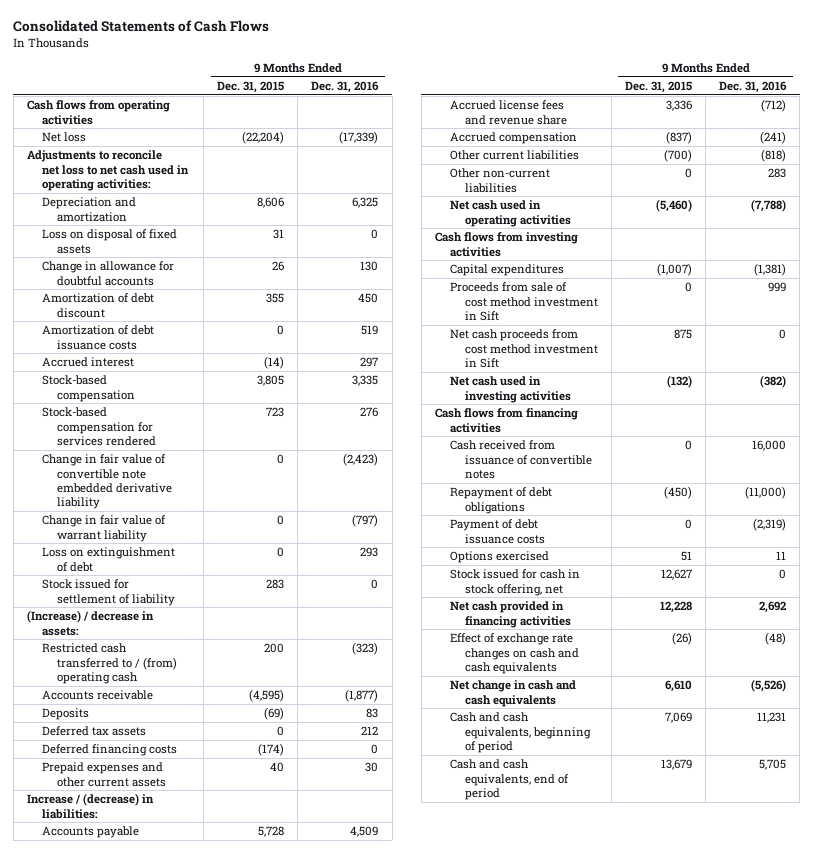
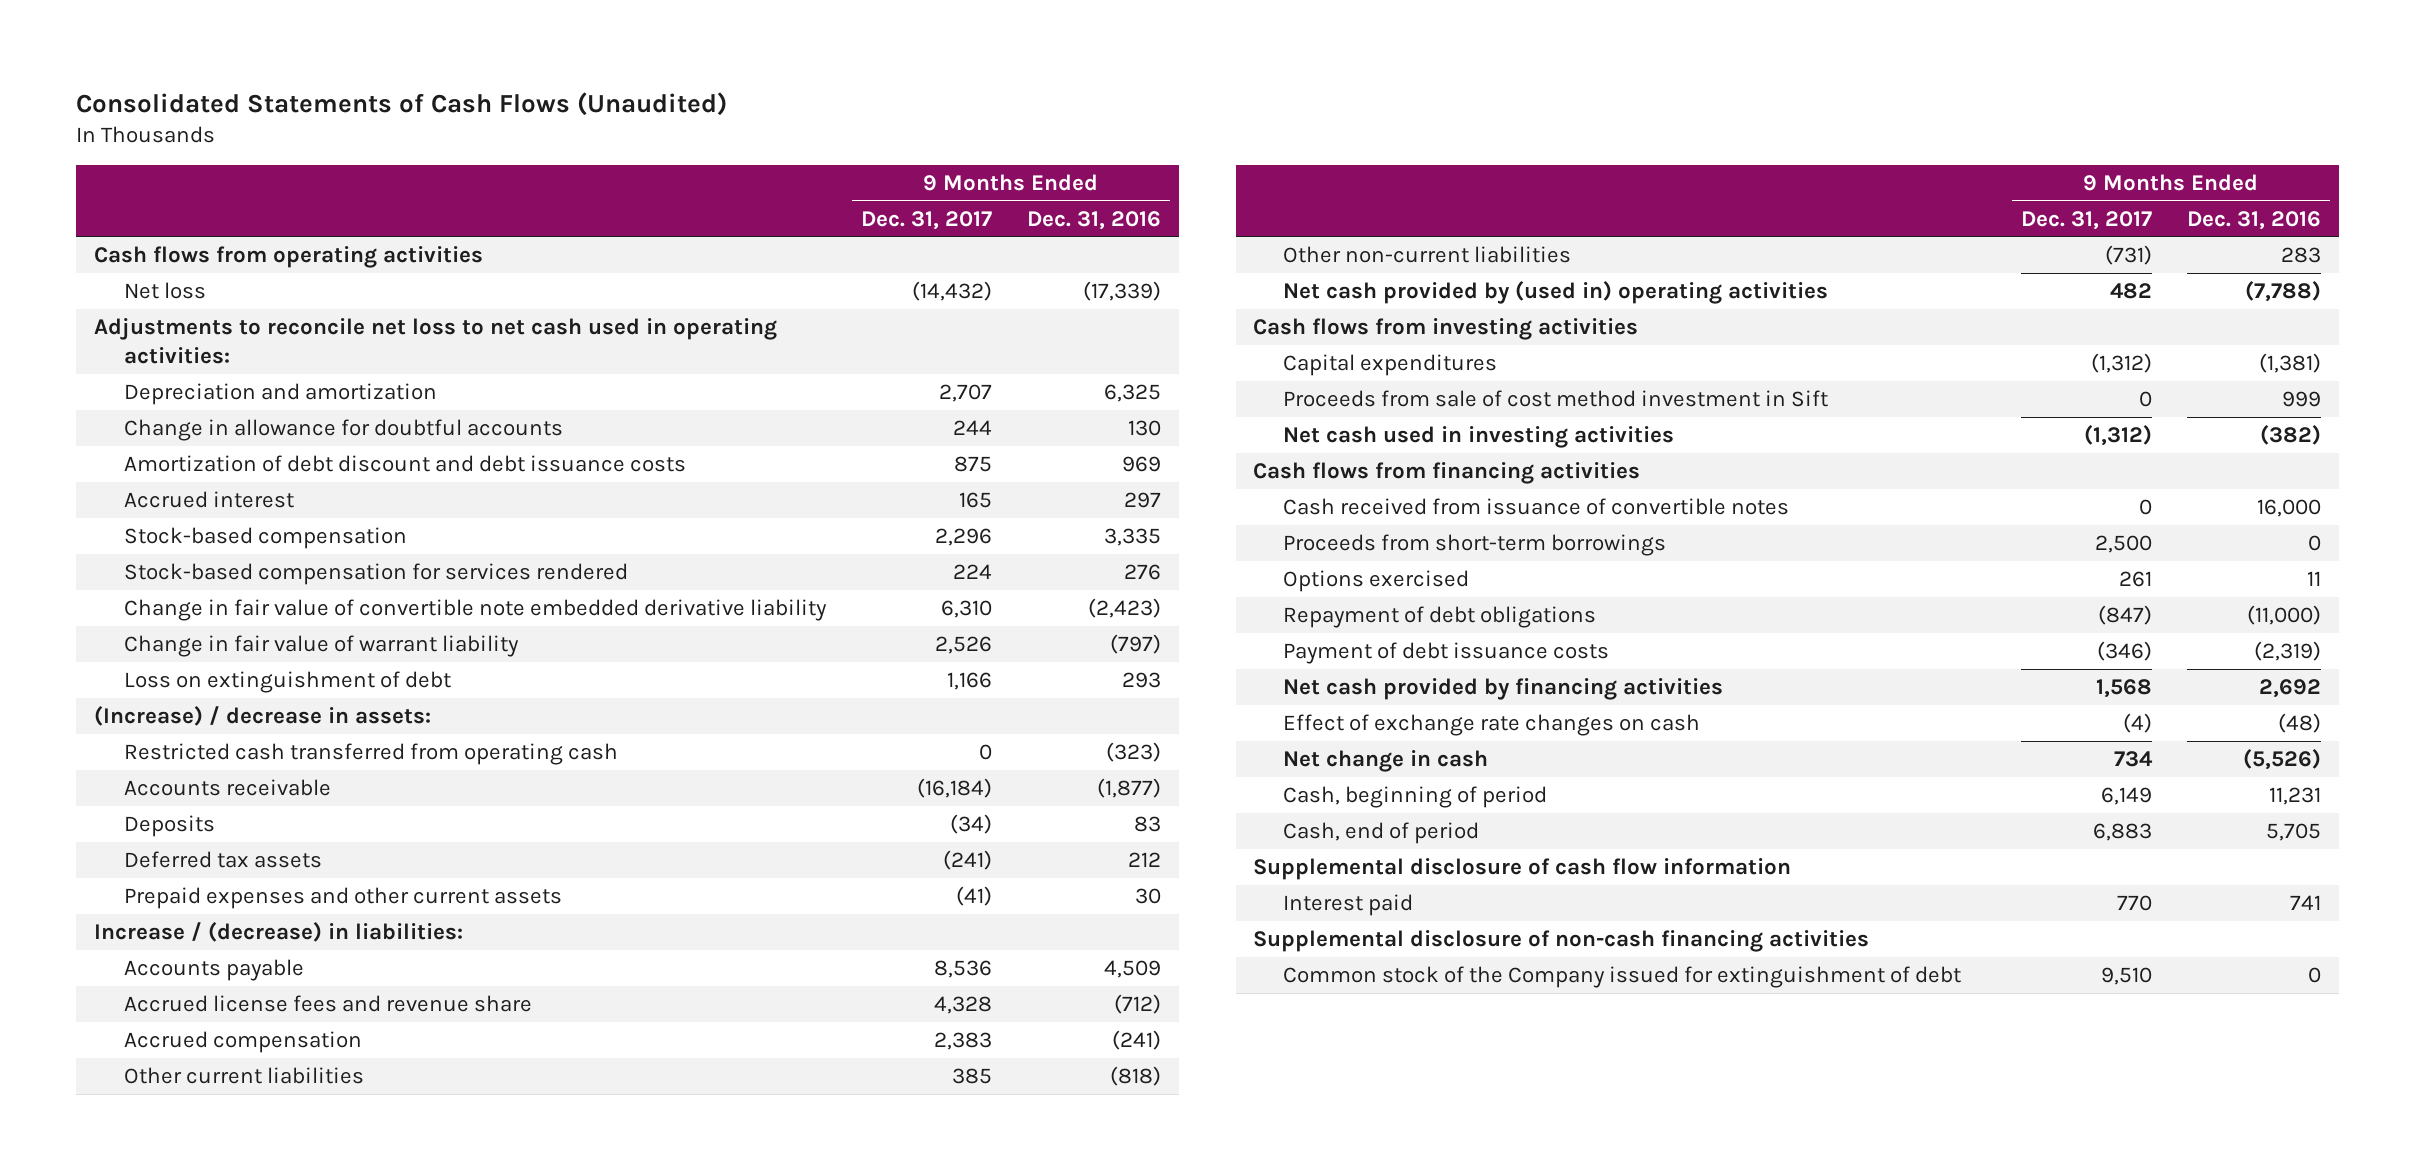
- Consolidated Statements of Cash Flows
+ Consolidated Statements of Cash Flows (Unaudited)
- | 9 Months Ended Dec. 31, 2015 | 9 Months Ended Dec. 31, 2016
+ | 9 Months Ended Dec. 31, 2017 | 9 Months Ended Dec. 31, 2016
- Loss on disposal of fixed assets | 31 | 0
- Amortization of debt discount | 355 | 450
- Amortization of debt issuance costs | 0 | 519
+ Amortization of debt discount and debt issuance costs | 875 | 969
- Stock issued for settlement of liability | 283 | 0
- Restricted cash transferred to / (from) operating cash | 200 | (323)
+ Restricted cash transferred from operating cash | 0 | (323)
- Deferred financing costs | (174) | 0
- Net cash used in operating activities | (5,460) | (7,788)
+ Net cash provided by (used in) operating activities | 482 | (7,788)
- Net cash proceeds from cost method investment in Sift | 875 | 0
+ Proceeds from short-term borrowings | 2,500 | 0
moved up: Options exercised | 261 | 11
- Stock issued for cash in stock offering, net | 12,627 | 0
- Net cash provided in financing activities | 12,228 | 2,692
- Effect of exchange rate changes on cash and cash equivalents | (26) | (48)
- Net change in cash and cash equivalents | 6,610 | (5,526)
- Cash and cash equivalents, beginning of period | 7,069 | 11,231
- Cash and cash equivalents, end of period | 13,679 | 5,705
+ Net cash provided by financing activities | 1,568 | 2,692
+ Effect of exchange rate changes on cash | (4) | (48)
+ Net change in cash | 734 | (5,526)
+ Cash, beginning of period | 6,149 | 11,231
+ Cash, end of period | 6,883 | 5,705
+ Supplemental disclosure of cash flow information
+ Interest paid | 770 | 741
+ Supplemental disclosure of non-cash financing activities
+ Common stock of the Company issued for extinguishment of debt | 9,510 | 0

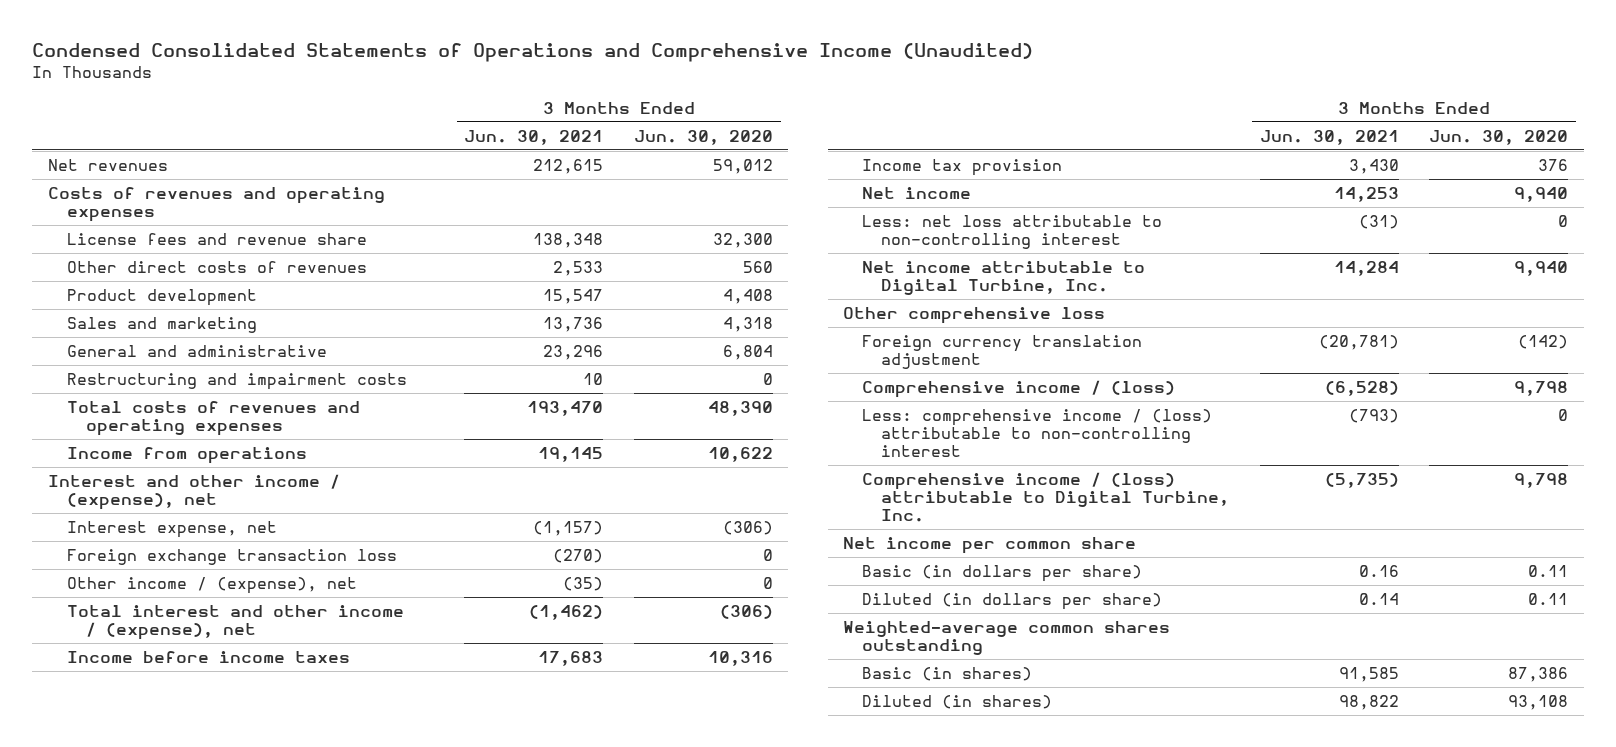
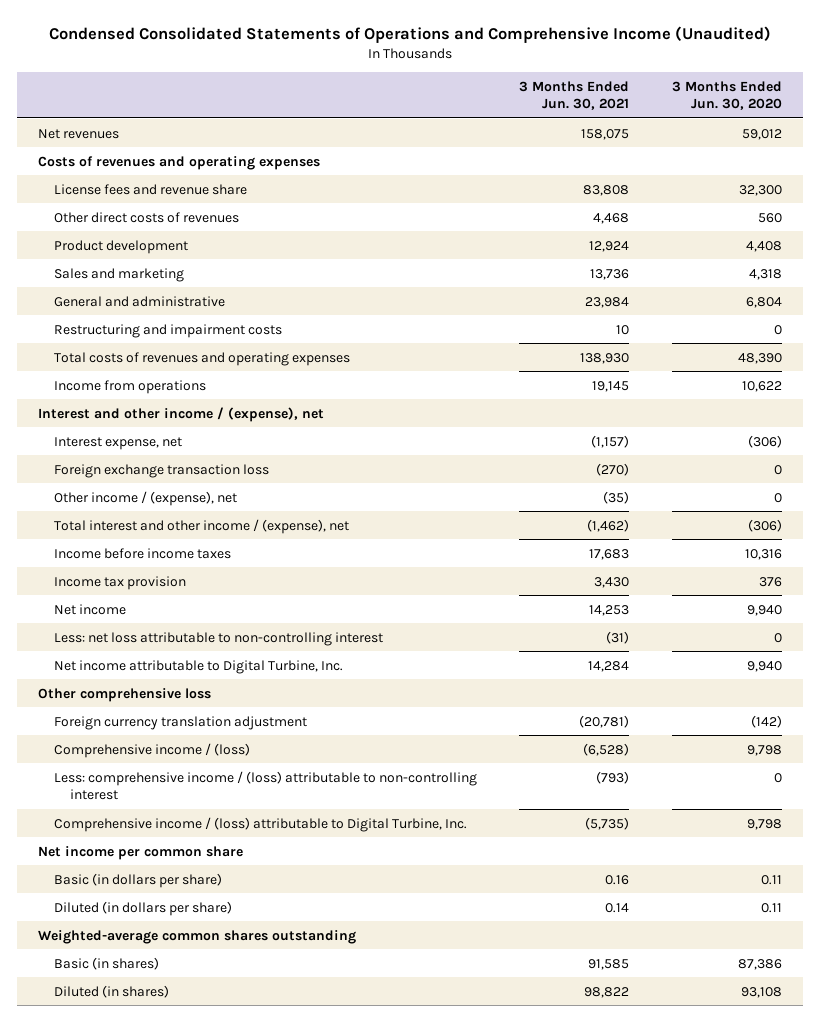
- Net revenues | 212,615 | 59,012
+ Net revenues | 158,075 | 59,012
- License fees and revenue share | 138,348 | 32,300
- Other direct costs of revenues | 2,533 | 560
- Product development | 15,547 | 4,408
+ License fees and revenue share | 83,808 | 32,300
+ Other direct costs of revenues | 4,468 | 560
+ Product development | 12,924 | 4,408
- General and administrative | 23,296 | 6,804
+ General and administrative | 23,984 | 6,804
- Total costs of revenues and operating expenses | 193,470 | 48,390
+ Total costs of revenues and operating expenses | 138,930 | 48,390

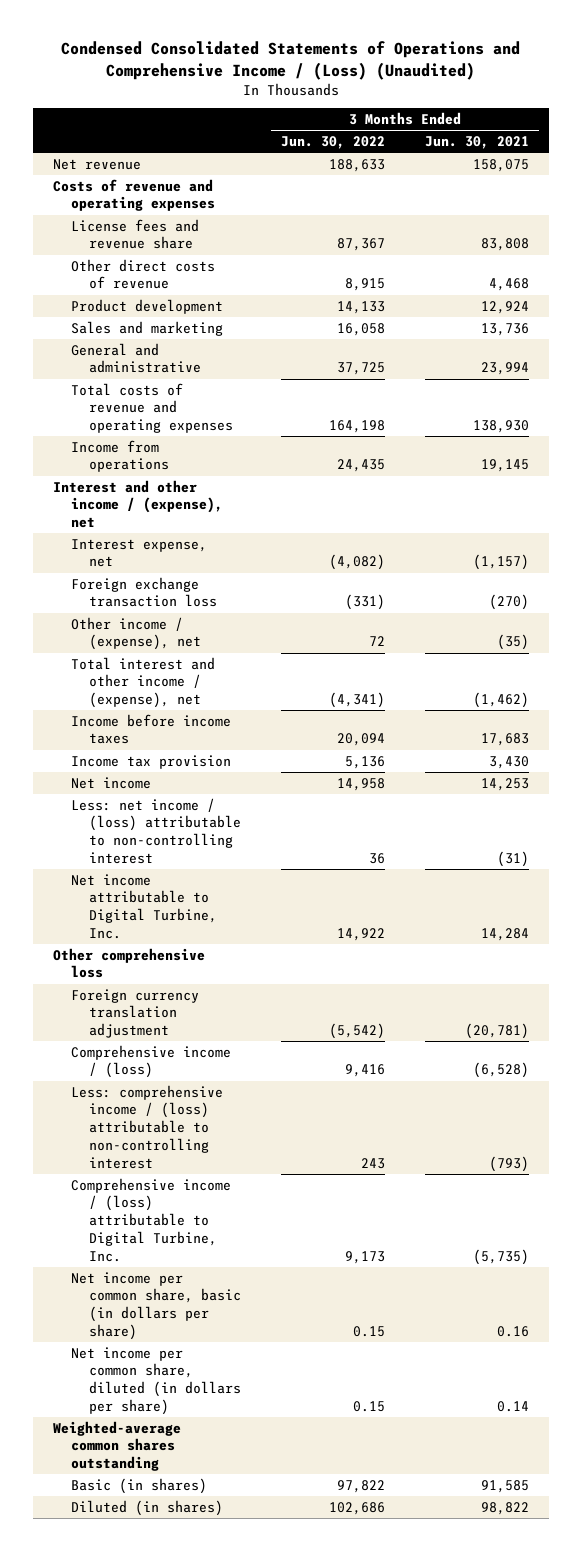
- Condensed Consolidated Statements of Operations and Comprehensive Income (Unaudited)
+ Condensed Consolidated Statements of Operations and Comprehensive Income / (Loss) (Unaudited)
- | 3 Months Ended Jun. 30, 2021 | 3 Months Ended Jun. 30, 2020
+ | 3 Months Ended Jun. 30, 2022 | 3 Months Ended Jun. 30, 2021
- Net revenues | 158,075 | 59,012
- Costs of revenues and operating expenses
+ Net revenue | 188,633 | 158,075
+ Costs of revenue and operating expenses
- Other direct costs of revenues | 4,468 | 560
+ Other direct costs of revenue | 8,915 | 4,468
- General and administrative | 23,984 | 6,804
- Restructuring and impairment costs | 10 | 0
- Total costs of revenues and operating expenses | 138,930 | 48,390
+ General and administrative | 37,725 | 23,994
+ Total costs of revenue and operating expenses | 164,198 | 138,930
- Less: net loss attributable to non-controlling interest | (31) | 0
+ Less: net income / (loss) attributable to non-controlling interest | 36 | (31)
- Net income per common share
- Basic (in dollars per share) | 0.16 | 0.11
- Diluted (in dollars per share) | 0.14 | 0.11
+ Net income per common share, basic (in dollars per share) | 0.15 | 0.16
+ Net income per common share, diluted (in dollars per share) | 0.15 | 0.14

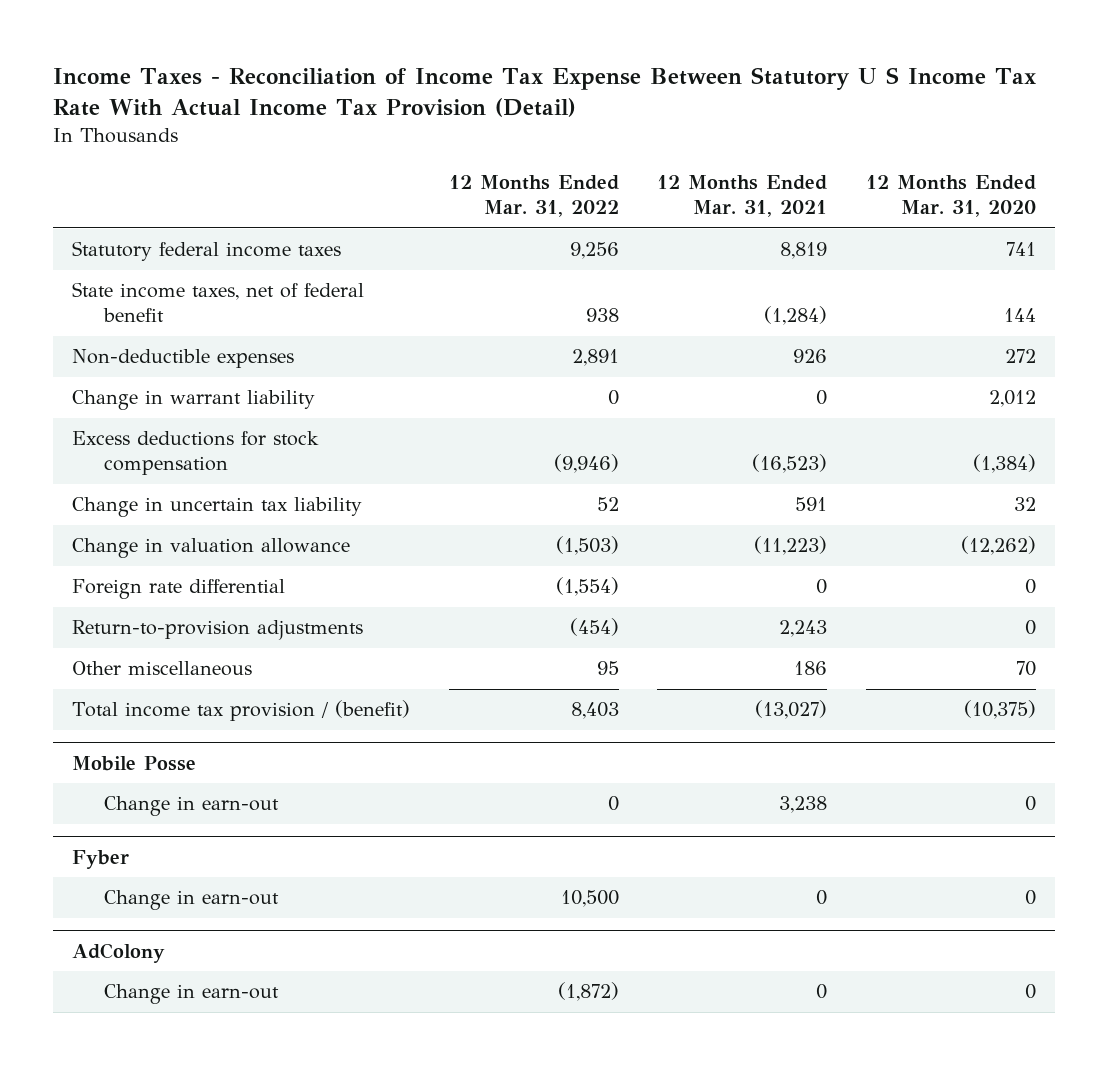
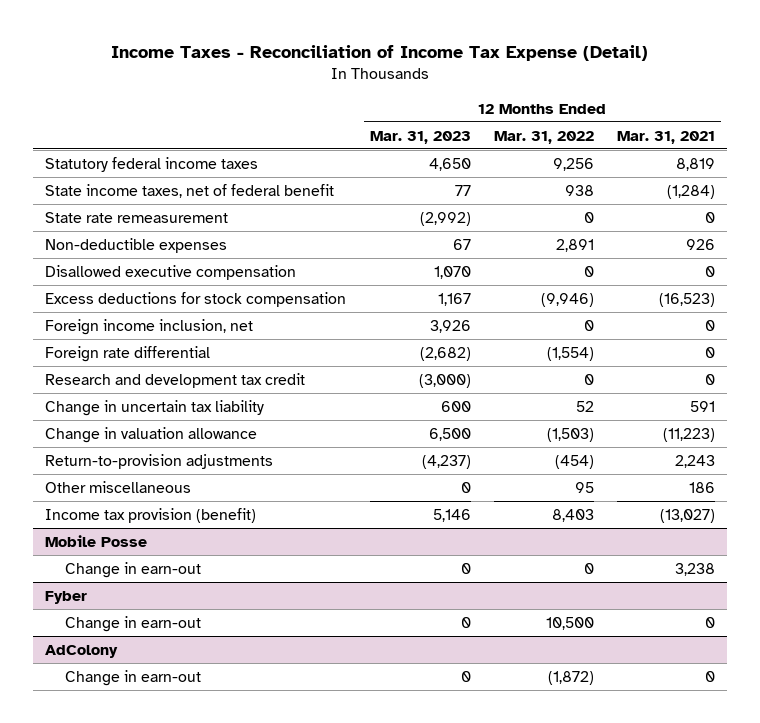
- Income Taxes - Reconciliation of Income Tax Expense Between Statutory U S Income Tax Rate With Actual Income Tax Provision (Detail)
+ Income Taxes - Reconciliation of Income Tax Expense (Detail)
- | 12 Months Ended Mar. 31, 2022 | 12 Months Ended Mar. 31, 2021 | 12 Months Ended Mar. 31, 2020
+ | 12 Months Ended Mar. 31, 2023 | 12 Months Ended Mar. 31, 2022 | 12 Months Ended Mar. 31, 2021
+ State rate remeasurement | (2,992) | 0 | 0
- Change in warrant liability | 0 | 0 | 2,012
+ Disallowed executive compensation | 1,070 | 0 | 0
+ Foreign income inclusion, net | 3,926 | 0 | 0
moved up: Foreign rate differential | (2,682) | (1,554) | 0
+ Research and development tax credit | (3,000) | 0 | 0
- Total income tax provision / (benefit) | 8,403 | (13,027) | (10,375)
+ Income tax provision (benefit) | 5,146 | 8,403 | (13,027)

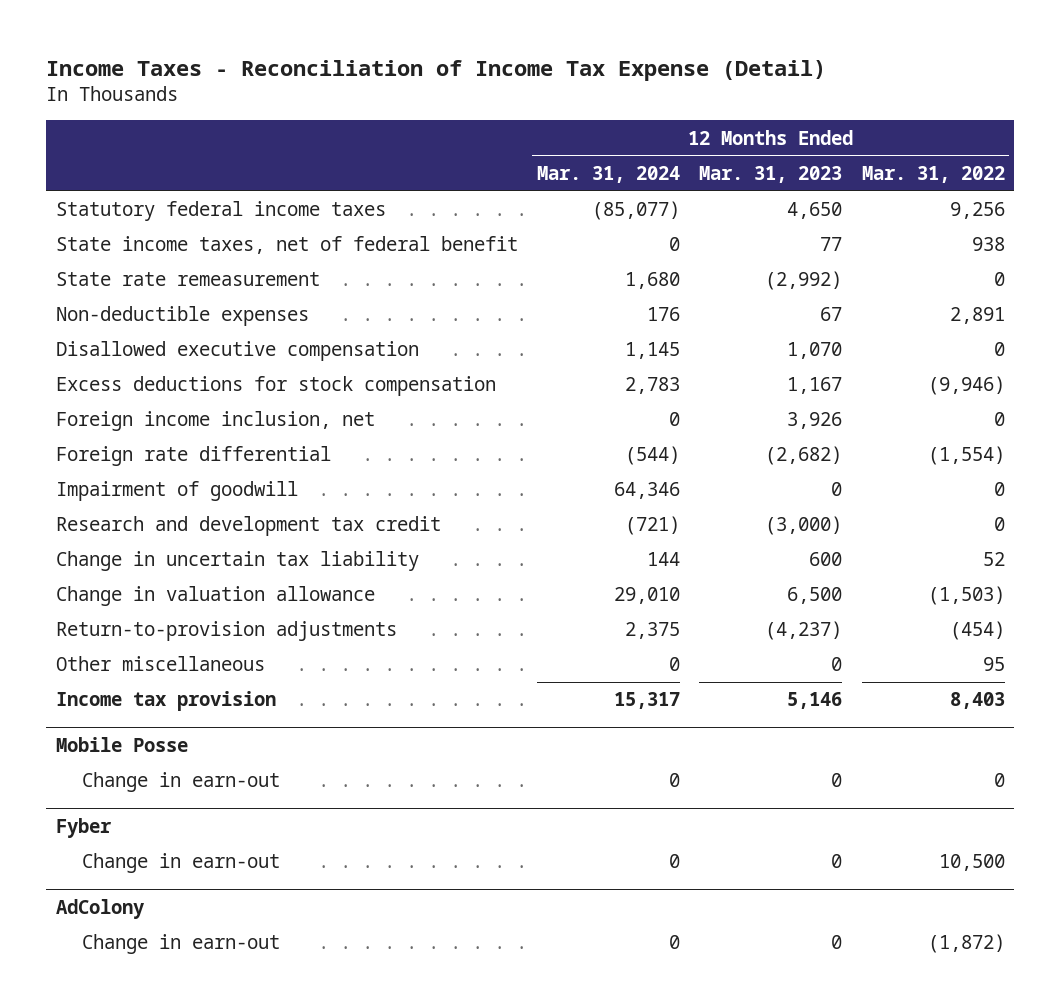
- | 12 Months Ended Mar. 31, 2023 | 12 Months Ended Mar. 31, 2022 | 12 Months Ended Mar. 31, 2021
+ | 12 Months Ended Mar. 31, 2024 | 12 Months Ended Mar. 31, 2023 | 12 Months Ended Mar. 31, 2022
+ Impairment of goodwill | 64,346 | 0 | 0
- Income tax provision (benefit) | 5,146 | 8,403 | (13,027)
+ Income tax provision | 15,317 | 5,146 | 8,403

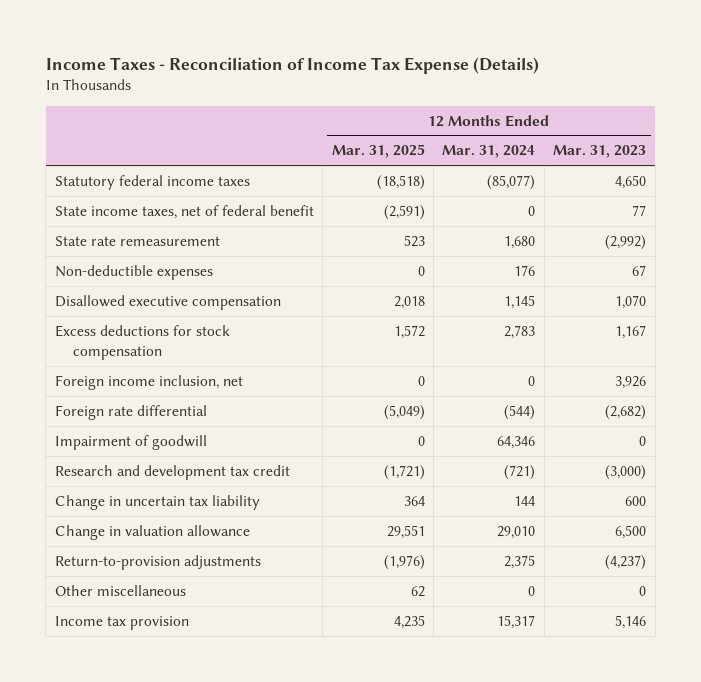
- Income Taxes - Reconciliation of Income Tax Expense (Detail)
+ Income Taxes - Reconciliation of Income Tax Expense (Details)
- | 12 Months Ended Mar. 31, 2024 | 12 Months Ended Mar. 31, 2023 | 12 Months Ended Mar. 31, 2022
+ | 12 Months Ended Mar. 31, 2025 | 12 Months Ended Mar. 31, 2024 | 12 Months Ended Mar. 31, 2023
- Mobile Posse
- Change in earn-out | 0 | 0 | 0
- Fyber
- Change in earn-out | 0 | 0 | 10,500
- AdColony
- Change in earn-out | 0 | 0 | (1,872)

